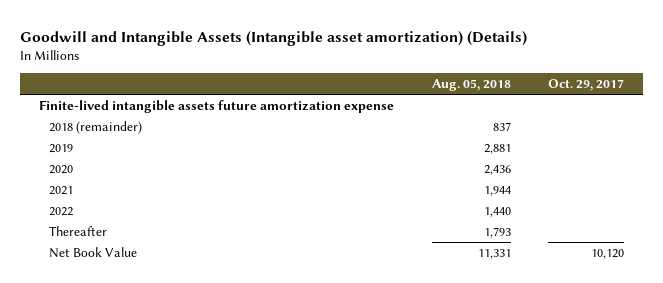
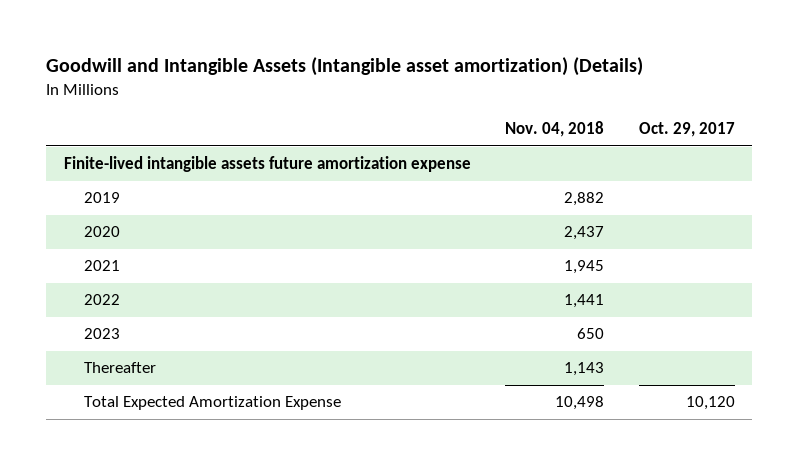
- | Aug. 05, 2018 | Oct. 29, 2017
+ | Nov. 04, 2018 | Oct. 29, 2017
- 2018 (remainder) | 837 |
+ 2023 | 650 |
- Net Book Value | 11,331 | 10,120
+ Total Expected Amortization Expense | 10,498 | 10,120

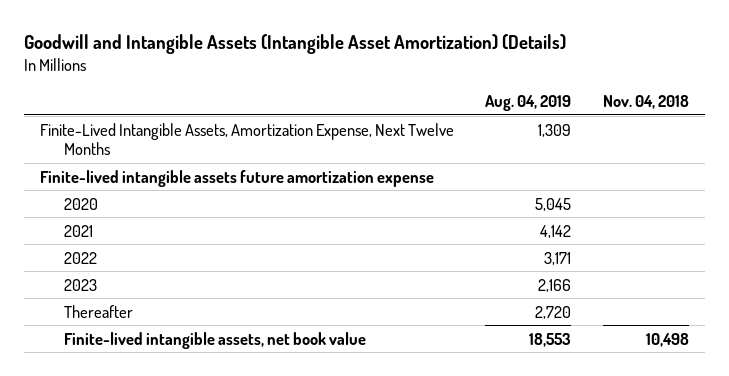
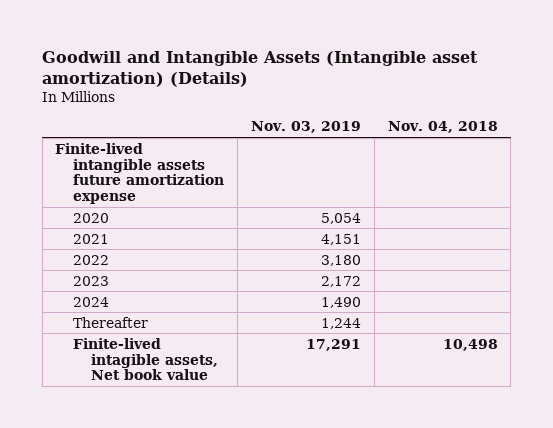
- Goodwill and Intangible Assets (Intangible Asset Amortization) (Details)
+ Goodwill and Intangible Assets (Intangible asset amortization) (Details)
- | Aug. 04, 2019 | Nov. 04, 2018
+ | Nov. 03, 2019 | Nov. 04, 2018
- Finite-Lived Intangible Assets, Amortization Expense, Next Twelve Months | 1,309 |
+ 2024 | 1,490 |
- Finite-lived intangible assets, net book value | 18,553 | 10,498
+ Finite-lived intagible assets, Net book value | 17,291 | 10,498

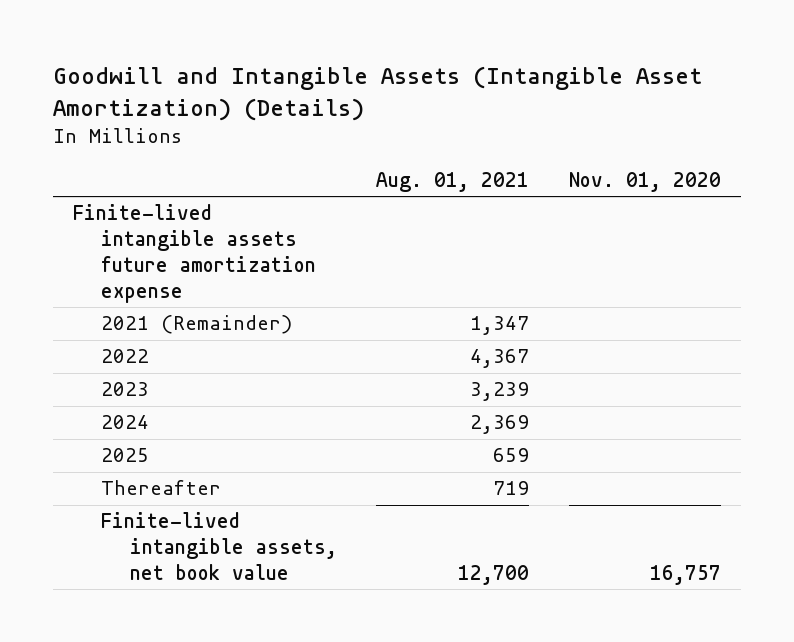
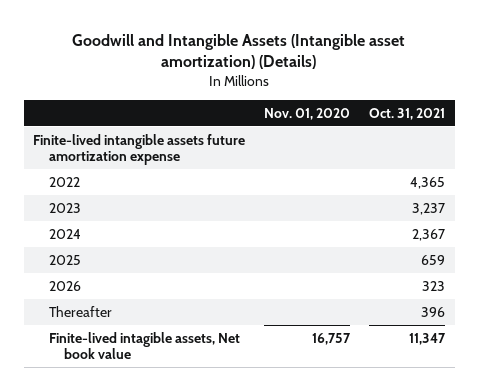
- Goodwill and Intangible Assets (Intangible Asset Amortization) (Details)
+ Goodwill and Intangible Assets (Intangible asset amortization) (Details)
- | Aug. 01, 2021 | Nov. 01, 2020
+ | Nov. 01, 2020 | Oct. 31, 2021
- 2021 (Remainder) | 1,347 |
+ 2026 | | 323
- Finite-lived intangible assets, net book value | 12,700 | 16,757
+ Finite-lived intagible assets, Net book value | 16,757 | 11,347

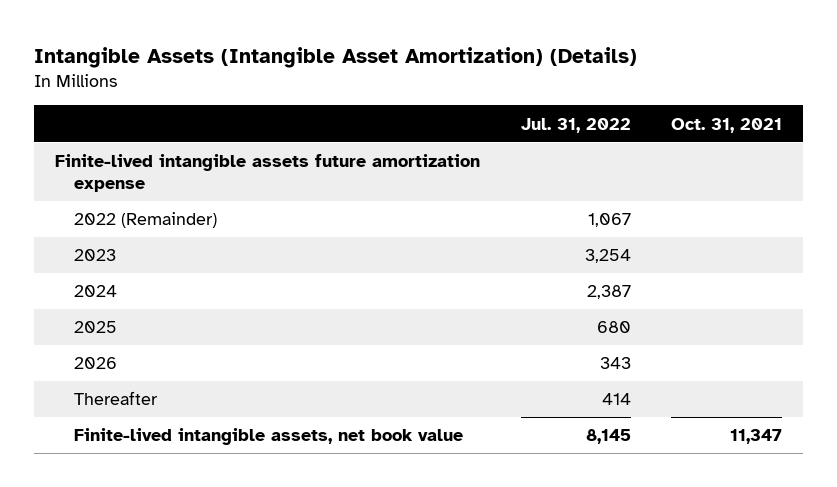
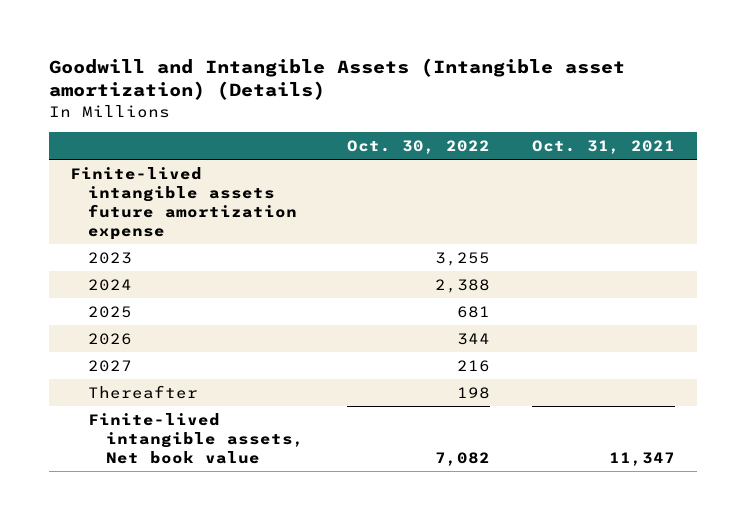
- Intangible Assets (Intangible Asset Amortization) (Details)
+ Goodwill and Intangible Assets (Intangible asset amortization) (Details)
- | Jul. 31, 2022 | Oct. 31, 2021
+ | Oct. 30, 2022 | Oct. 31, 2021
- 2022 (Remainder) | 1,067 |
+ 2027 | 216 |
- Finite-lived intangible assets, net book value | 8,145 | 11,347
+ Finite-lived intangible assets, Net book value | 7,082 | 11,347

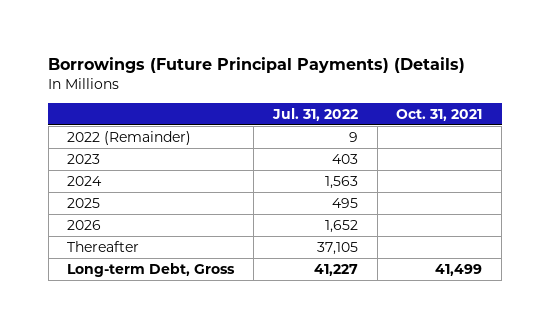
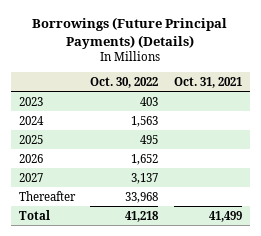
- | Jul. 31, 2022 | Oct. 31, 2021
+ | Oct. 30, 2022 | Oct. 31, 2021
- 2022 (Remainder) | 9 |
+ 2027 | 3,137 |
- Long-term Debt, Gross | 41,227 | 41,499
+ Total | 41,218 | 41,499

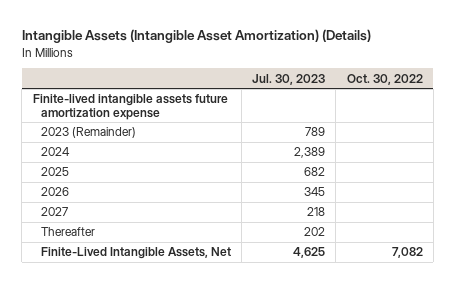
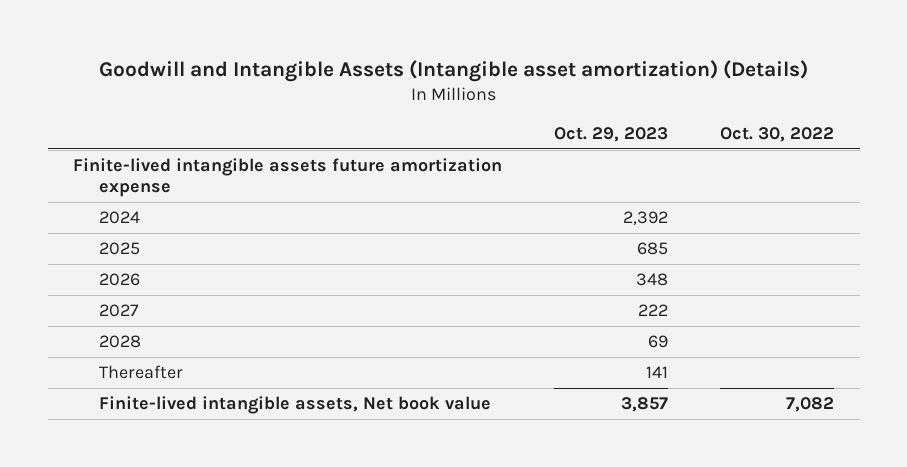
- Intangible Assets (Intangible Asset Amortization) (Details)
+ Goodwill and Intangible Assets (Intangible asset amortization) (Details)
- | Jul. 30, 2023 | Oct. 30, 2022
+ | Oct. 29, 2023 | Oct. 30, 2022
- 2023 (Remainder) | 789 |
+ 2028 | 69 |
- Finite-Lived Intangible Assets, Net | 4,625 | 7,082
+ Finite-lived intangible assets, Net book value | 3,857 | 7,082

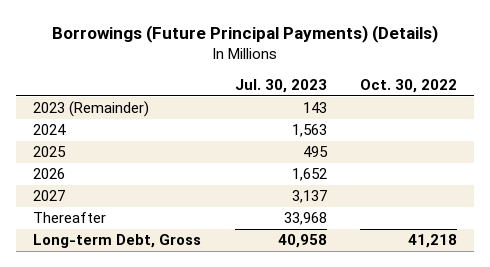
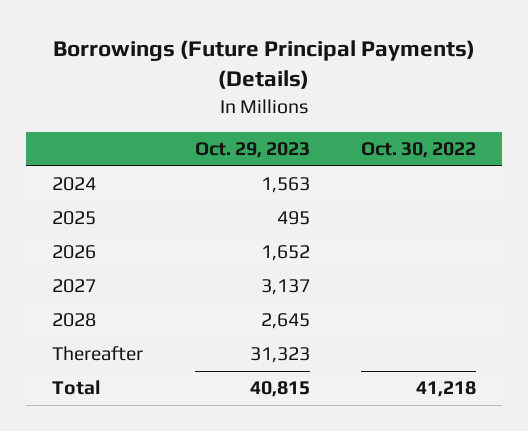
- | Jul. 30, 2023 | Oct. 30, 2022
+ | Oct. 29, 2023 | Oct. 30, 2022
- 2023 (Remainder) | 143 |
+ 2028 | 2,645 |
- Long-term Debt, Gross | 40,958 | 41,218
+ Total | 40,815 | 41,218

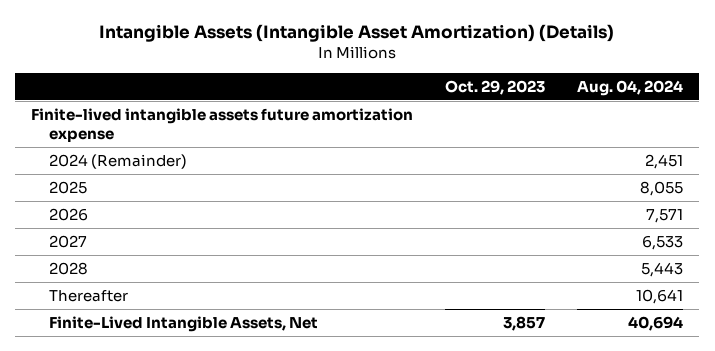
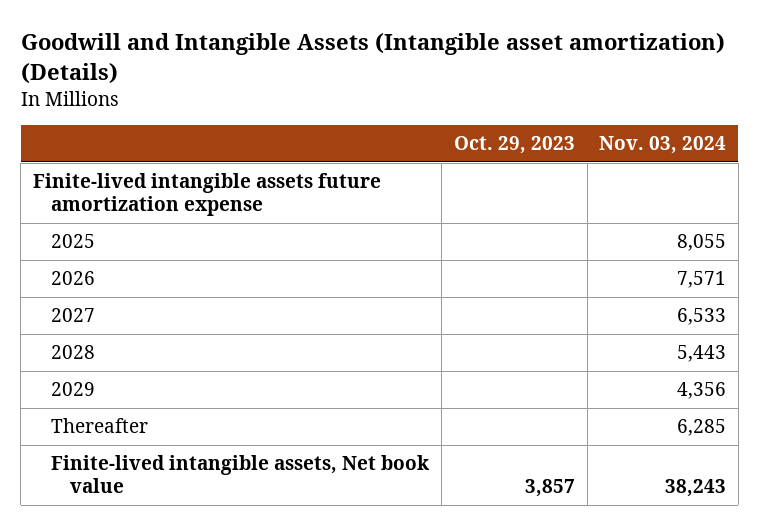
- Intangible Assets (Intangible Asset Amortization) (Details)
+ Goodwill and Intangible Assets (Intangible asset amortization) (Details)
- | Oct. 29, 2023 | Aug. 04, 2024
+ | Oct. 29, 2023 | Nov. 03, 2024
- 2024 (Remainder) | | 2,451
+ 2029 | | 4,356
- Finite-Lived Intangible Assets, Net | 3,857 | 40,694
+ Finite-lived intangible assets, Net book value | 3,857 | 38,243

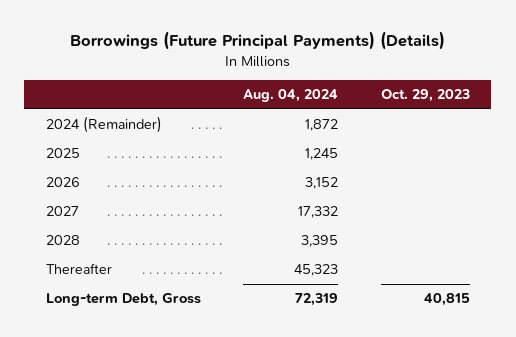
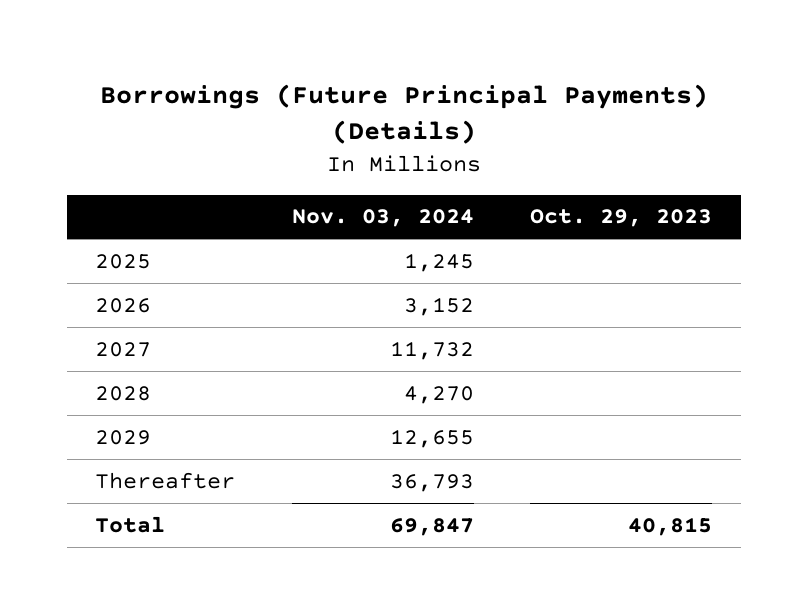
- | Aug. 04, 2024 | Oct. 29, 2023
+ | Nov. 03, 2024 | Oct. 29, 2023
- 2024 (Remainder) | 1,872 |
+ 2029 | 12,655 |
- Long-term Debt, Gross | 72,319 | 40,815
+ Total | 69,847 | 40,815

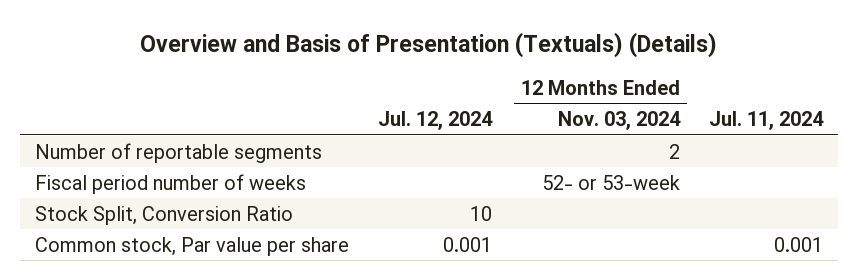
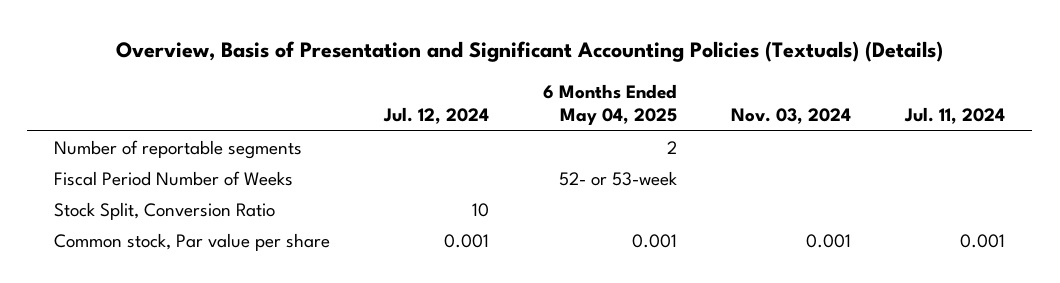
- Overview and Basis of Presentation (Textuals) (Details)
+ Overview, Basis of Presentation and Significant Accounting Policies (Textuals) (Details)
- | Jul. 12, 2024 | 12 Months Ended Nov. 03, 2024 | Jul. 11, 2024
+ | Jul. 12, 2024 | 6 Months Ended May 04, 2025 | Nov. 03, 2024 | Jul. 11, 2024
- Fiscal period number of weeks | | 52- or 53-week |
+ Fiscal Period Number of Weeks | | 52- or 53-week | |

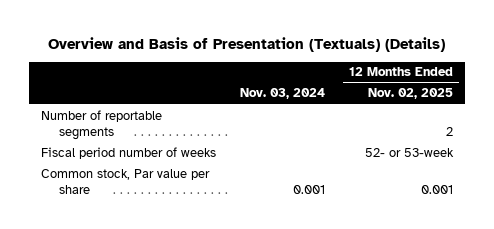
- Overview, Basis of Presentation and Significant Accounting Policies (Textuals) (Details)
+ Overview and Basis of Presentation (Textuals) (Details)
- | Jul. 12, 2024 | 6 Months Ended May 04, 2025 | Nov. 03, 2024 | Jul. 11, 2024
+ | Nov. 03, 2024 | 12 Months Ended Nov. 02, 2025
- Fiscal Period Number of Weeks | | 52- or 53-week | |
- Stock Split, Conversion Ratio | 10 | | |
+ Fiscal period number of weeks | | 52- or 53-week

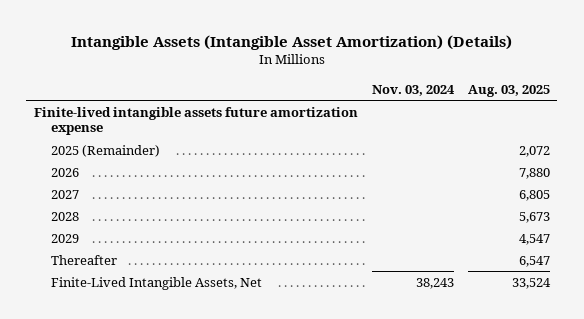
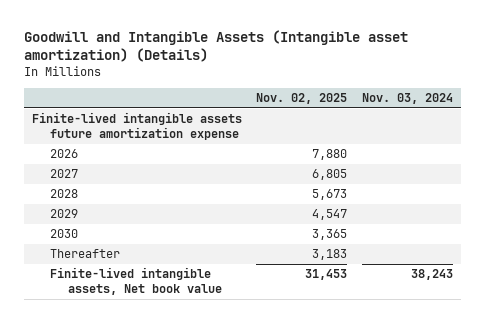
- Intangible Assets (Intangible Asset Amortization) (Details)
+ Goodwill and Intangible Assets (Intangible asset amortization) (Details)
- | Nov. 03, 2024 | Aug. 03, 2025
+ | Nov. 02, 2025 | Nov. 03, 2024
- 2025 (Remainder) | | 2,072
+ 2030 | 3,365 |
- Finite-Lived Intangible Assets, Net | 38,243 | 33,524
+ Finite-lived intangible assets, Net book value | 31,453 | 38,243

